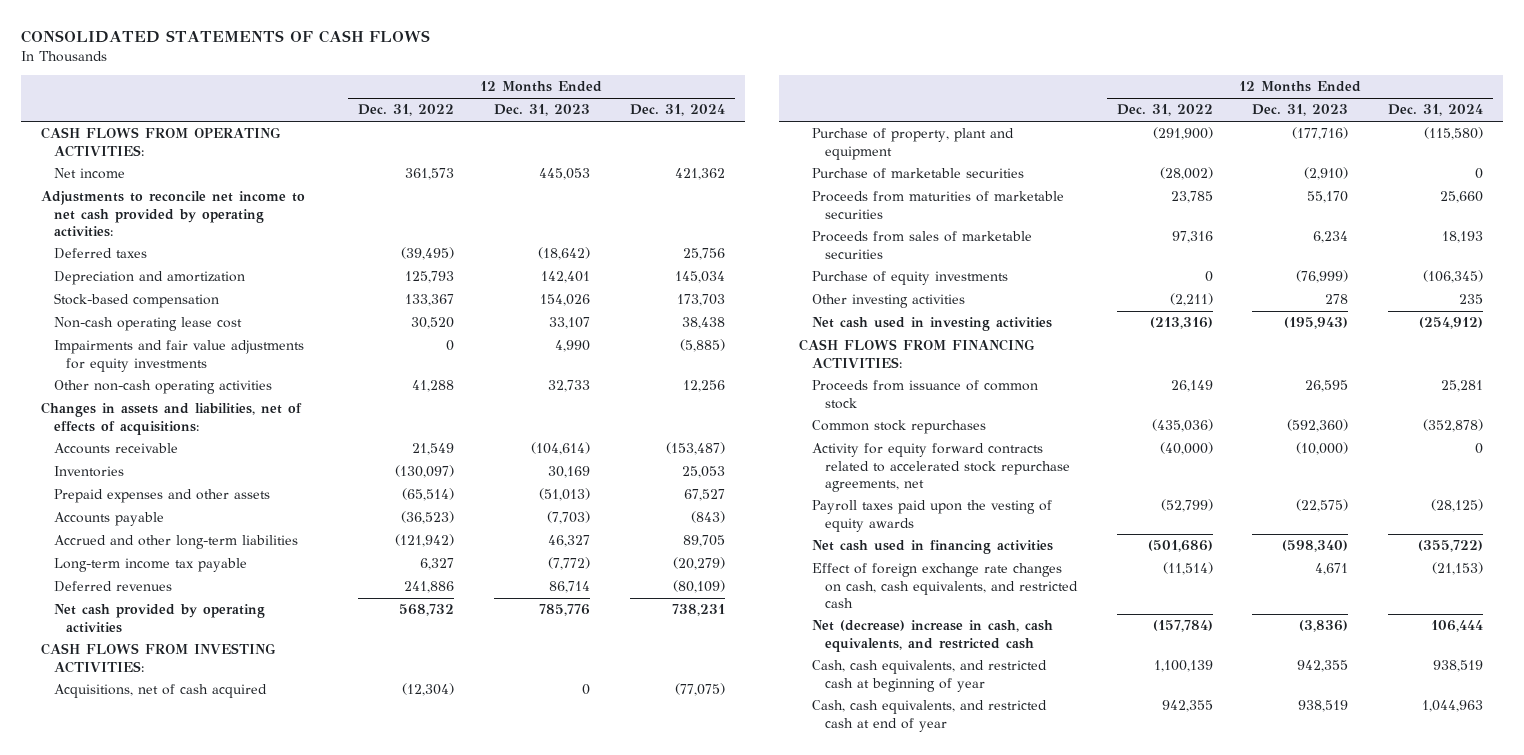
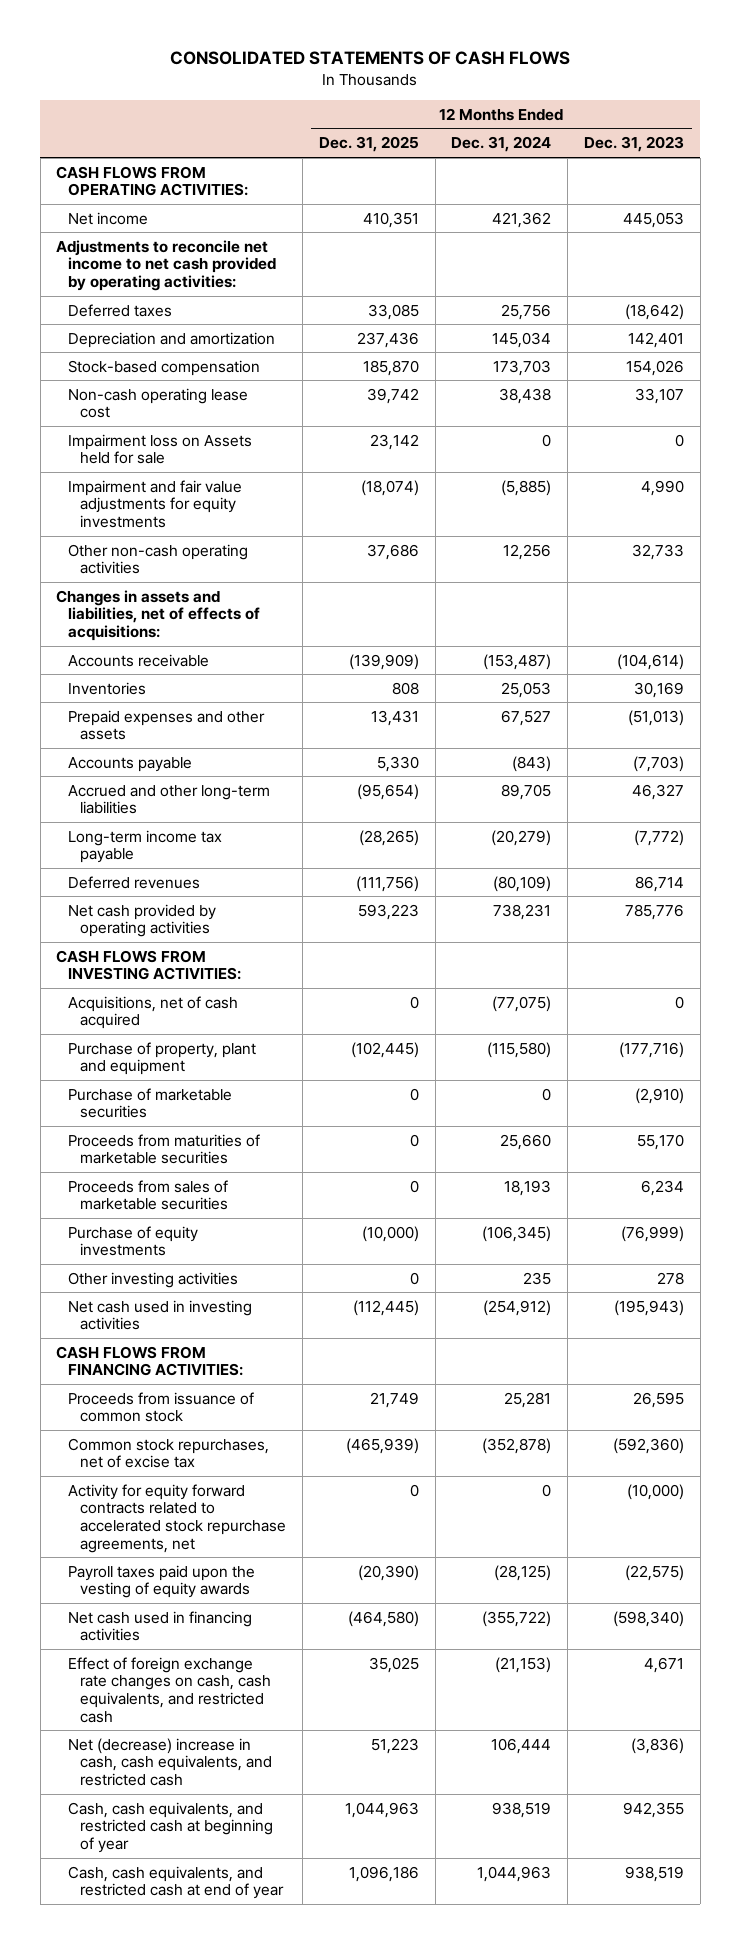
- | 12 Months Ended Dec. 31, 2022 | 12 Months Ended Dec. 31, 2023 | 12 Months Ended Dec. 31, 2024
+ | 12 Months Ended Dec. 31, 2025 | 12 Months Ended Dec. 31, 2024 | 12 Months Ended Dec. 31, 2023
- Impairments and fair value adjustments for equity investments | 0 | 4,990 | (5,885)
+ Impairment loss on Assets held for sale | 23,142 | 0 | 0
+ Impairment and fair value adjustments for equity investments | (18,074) | (5,885) | 4,990
- Common stock repurchases | (435,036) | (592,360) | (352,878)
+ Common stock repurchases, net of excise tax | (465,939) | (352,878) | (592,360)

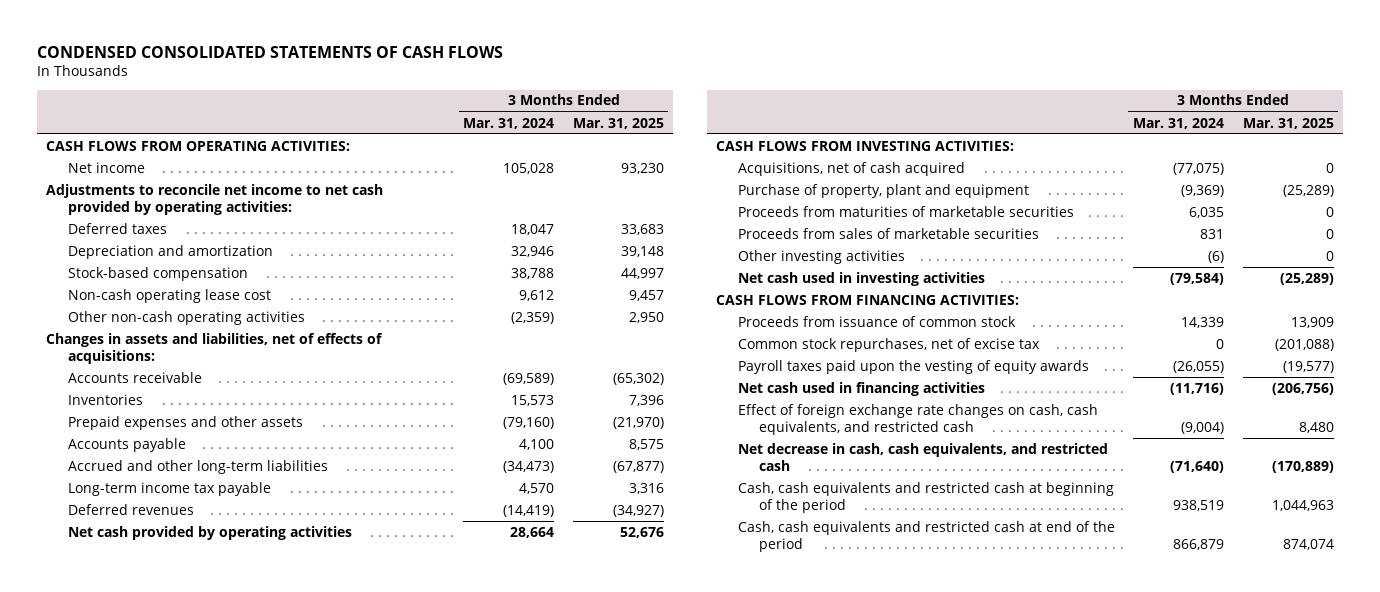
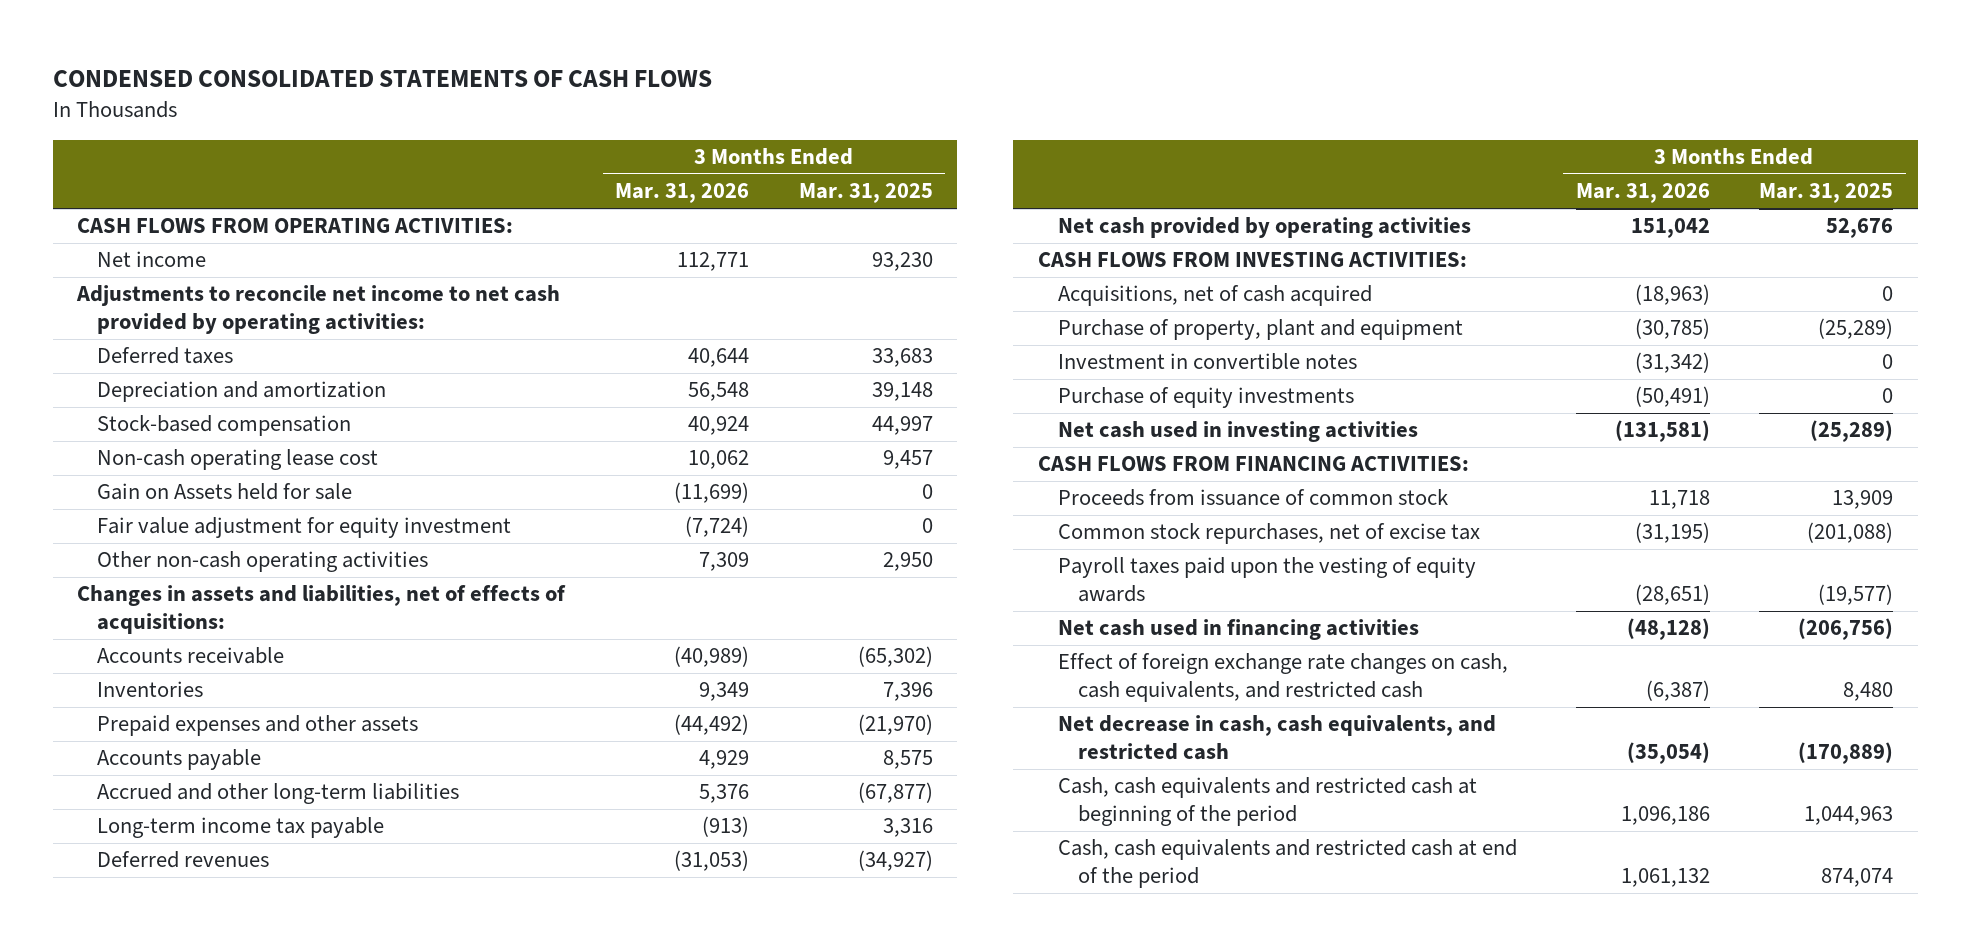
- | 3 Months Ended Mar. 31, 2024 | 3 Months Ended Mar. 31, 2025
+ | 3 Months Ended Mar. 31, 2026 | 3 Months Ended Mar. 31, 2025
+ Gain on Assets held for sale | (11,699) | 0
+ Fair value adjustment for equity investment | (7,724) | 0
- Proceeds from maturities of marketable securities | 6,035 | 0
- Proceeds from sales of marketable securities | 831 | 0
- Other investing activities | (6) | 0
+ Investment in convertible notes | (31,342) | 0
+ Purchase of equity investments | (50,491) | 0

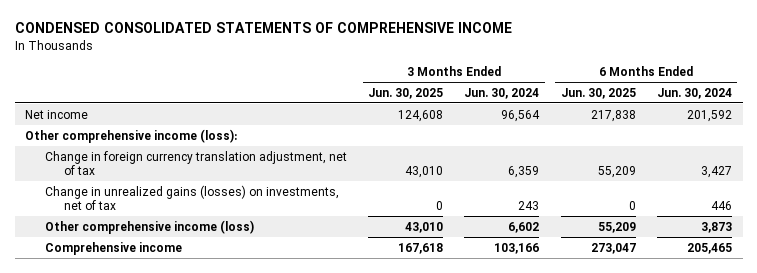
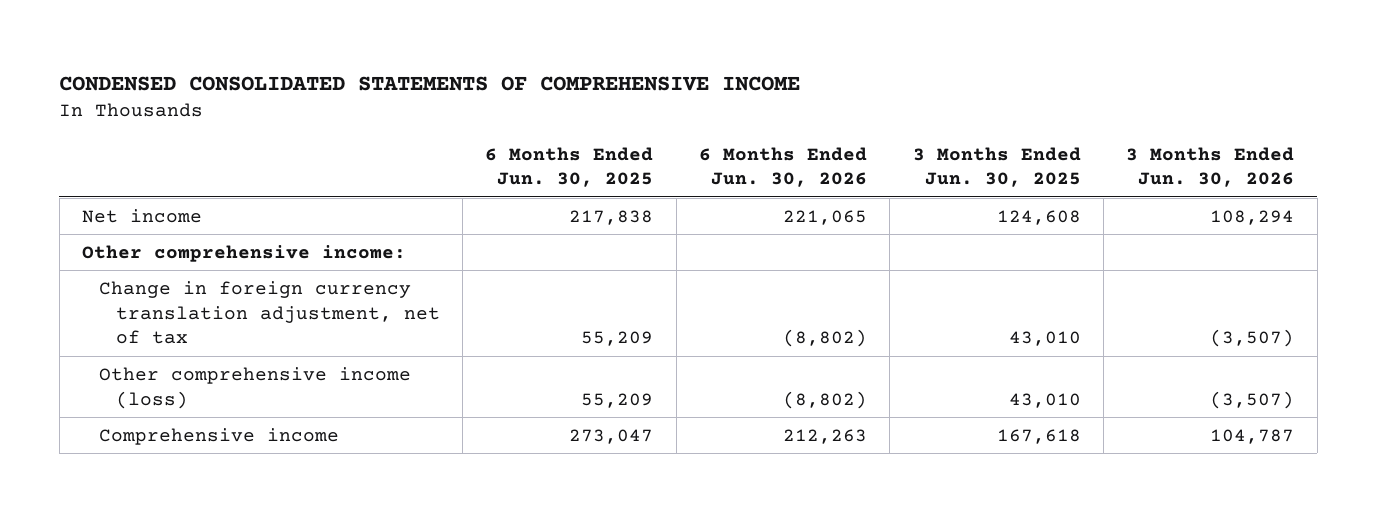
- | 3 Months Ended Jun. 30, 2025 | 3 Months Ended Jun. 30, 2024 | 6 Months Ended Jun. 30, 2025 | 6 Months Ended Jun. 30, 2024
+ | 6 Months Ended Jun. 30, 2025 | 6 Months Ended Jun. 30, 2026 | 3 Months Ended Jun. 30, 2025 | 3 Months Ended Jun. 30, 2026
- Other comprehensive income (loss):
+ Other comprehensive income:
- Change in unrealized gains (losses) on investments, net of tax | 0 | 243 | 0 | 446

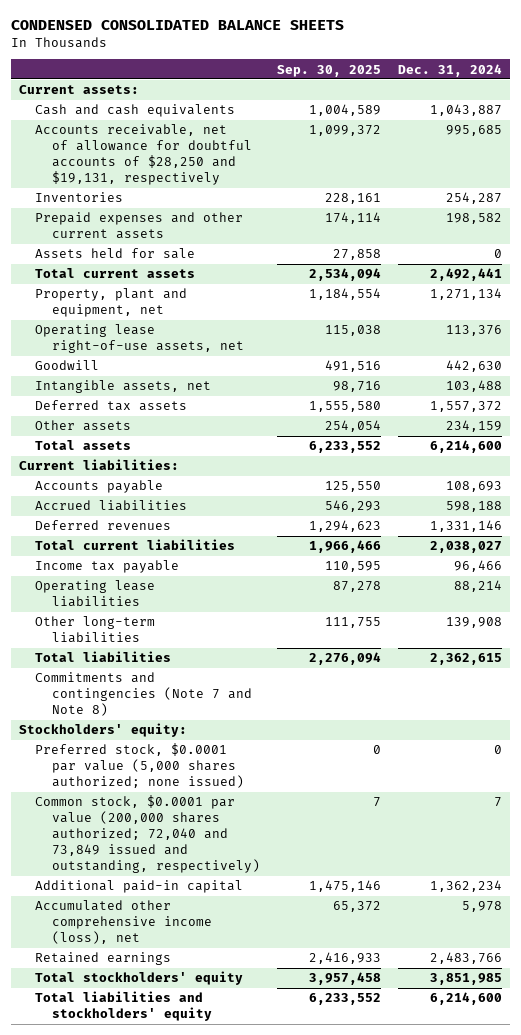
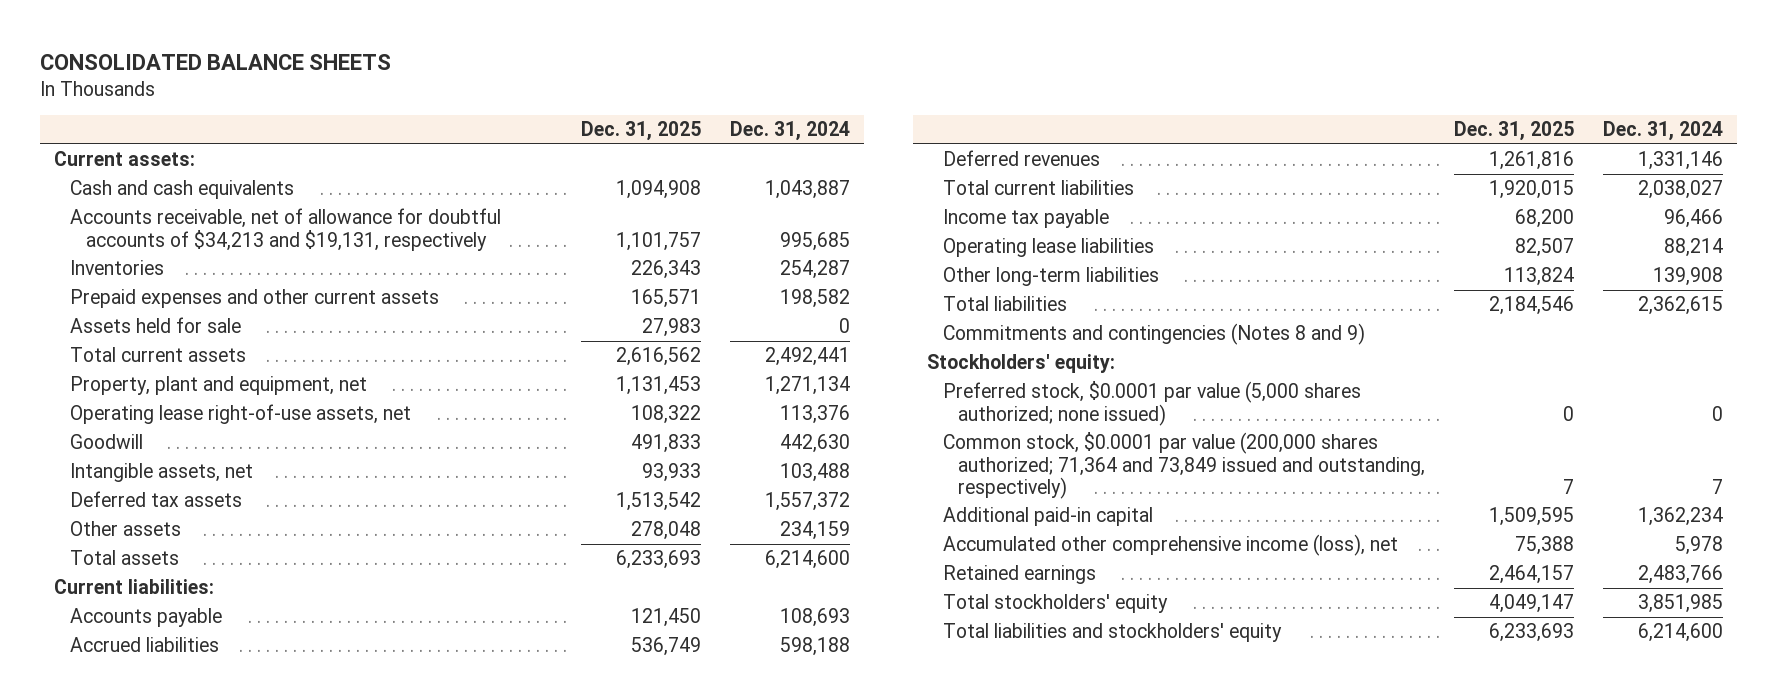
- CONDENSED CONSOLIDATED BALANCE SHEETS
+ CONSOLIDATED BALANCE SHEETS
- | Sep. 30, 2025 | Dec. 31, 2024
+ | Dec. 31, 2025 | Dec. 31, 2024
- Accounts receivable, net of allowance for doubtful accounts of $28,250 and $19,131, respectively | 1,099,372 | 995,685
+ Accounts receivable, net of allowance for doubtful accounts of $34,213 and $19,131, respectively | 1,101,757 | 995,685
- Commitments and contingencies (Note 7 and Note 8)
+ Commitments and contingencies (Notes 8 and 9)
- Common stock, $0.0001 par value (200,000 shares authorized; 72,040 and 73,849 issued and outstanding, respectively) | 7 | 7
+ Common stock, $0.0001 par value (200,000 shares authorized; 71,364 and 73,849 issued and outstanding, respectively) | 7 | 7

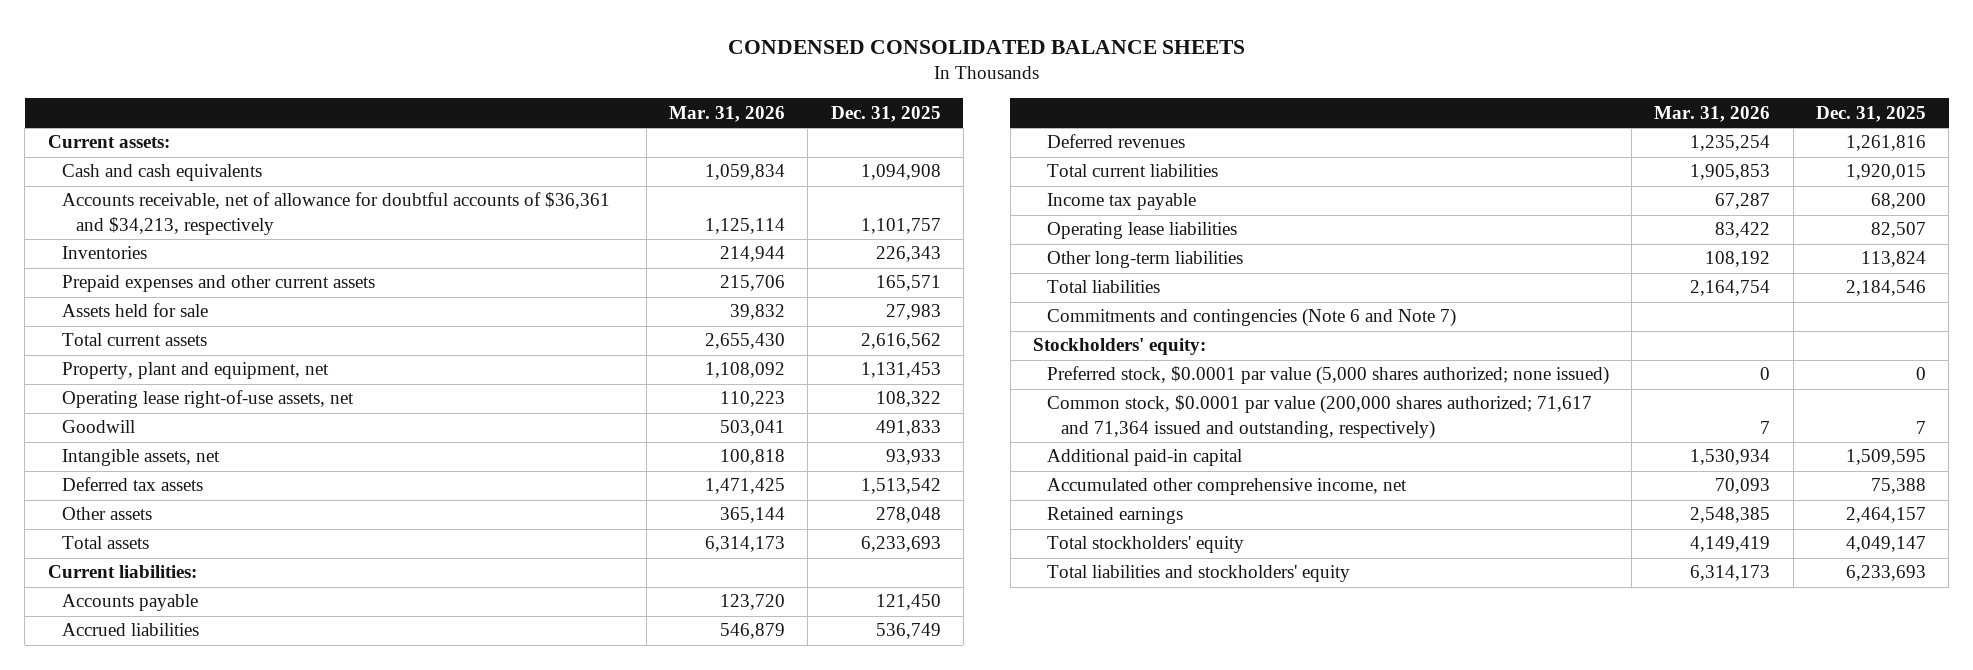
- CONSOLIDATED BALANCE SHEETS
+ CONDENSED CONSOLIDATED BALANCE SHEETS
- | Dec. 31, 2025 | Dec. 31, 2024
+ | Mar. 31, 2026 | Dec. 31, 2025
- Accounts receivable, net of allowance for doubtful accounts of $34,213 and $19,131, respectively | 1,101,757 | 995,685
+ Accounts receivable, net of allowance for doubtful accounts of $36,361 and $34,213, respectively | 1,125,114 | 1,101,757
- Commitments and contingencies (Notes 8 and 9)
+ Commitments and contingencies (Note 6 and Note 7)
- Common stock, $0.0001 par value (200,000 shares authorized; 71,364 and 73,849 issued and outstanding, respectively) | 7 | 7
+ Common stock, $0.0001 par value (200,000 shares authorized; 71,617 and 71,364 issued and outstanding, respectively) | 7 | 7
- Accumulated other comprehensive income (loss), net | 75,388 | 5,978
+ Accumulated other comprehensive income, net | 70,093 | 75,388

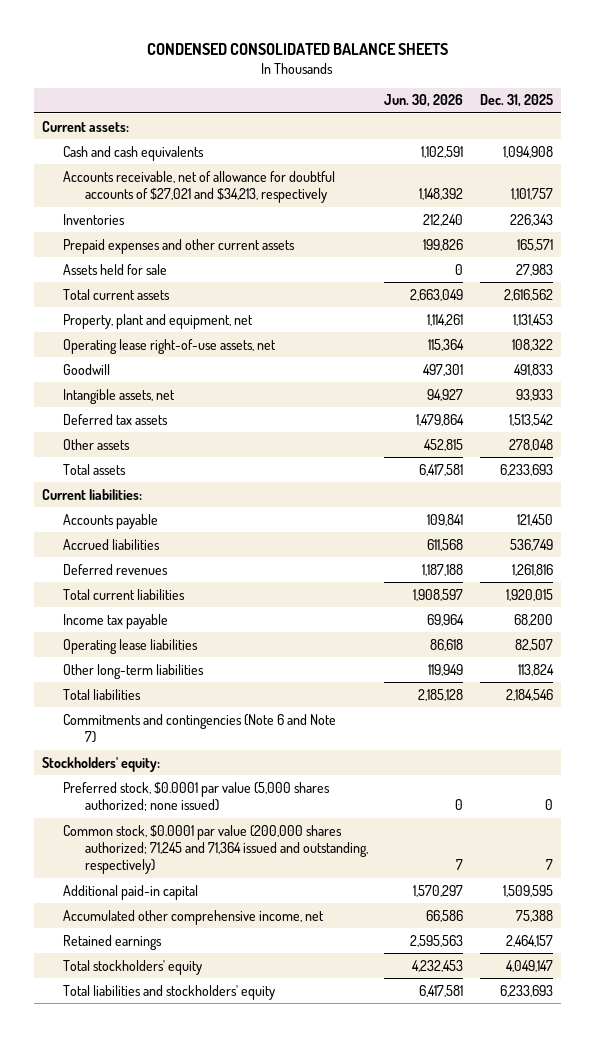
- | Mar. 31, 2026 | Dec. 31, 2025
+ | Jun. 30, 2026 | Dec. 31, 2025
- Accounts receivable, net of allowance for doubtful accounts of $36,361 and $34,213, respectively | 1,125,114 | 1,101,757
+ Accounts receivable, net of allowance for doubtful accounts of $27,021 and $34,213, respectively | 1,148,392 | 1,101,757
- Common stock, $0.0001 par value (200,000 shares authorized; 71,617 and 71,364 issued and outstanding, respectively) | 7 | 7
+ Common stock, $0.0001 par value (200,000 shares authorized; 71,245 and 71,364 issued and outstanding, respectively) | 7 | 7

